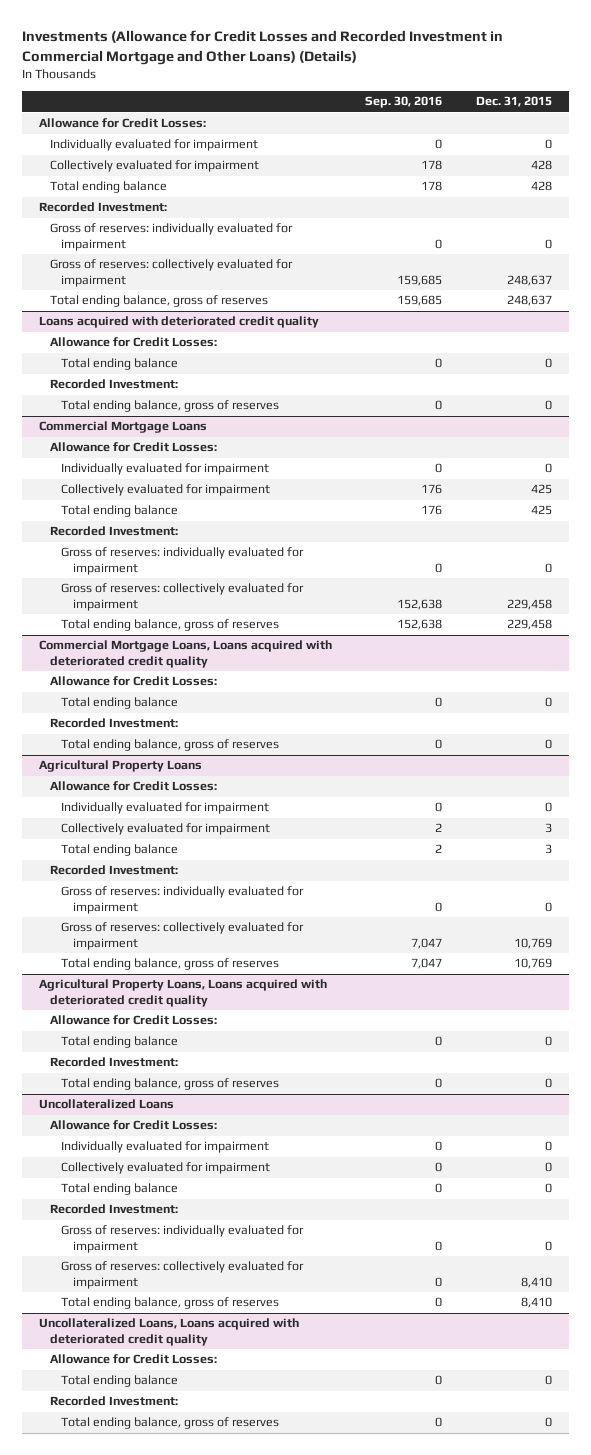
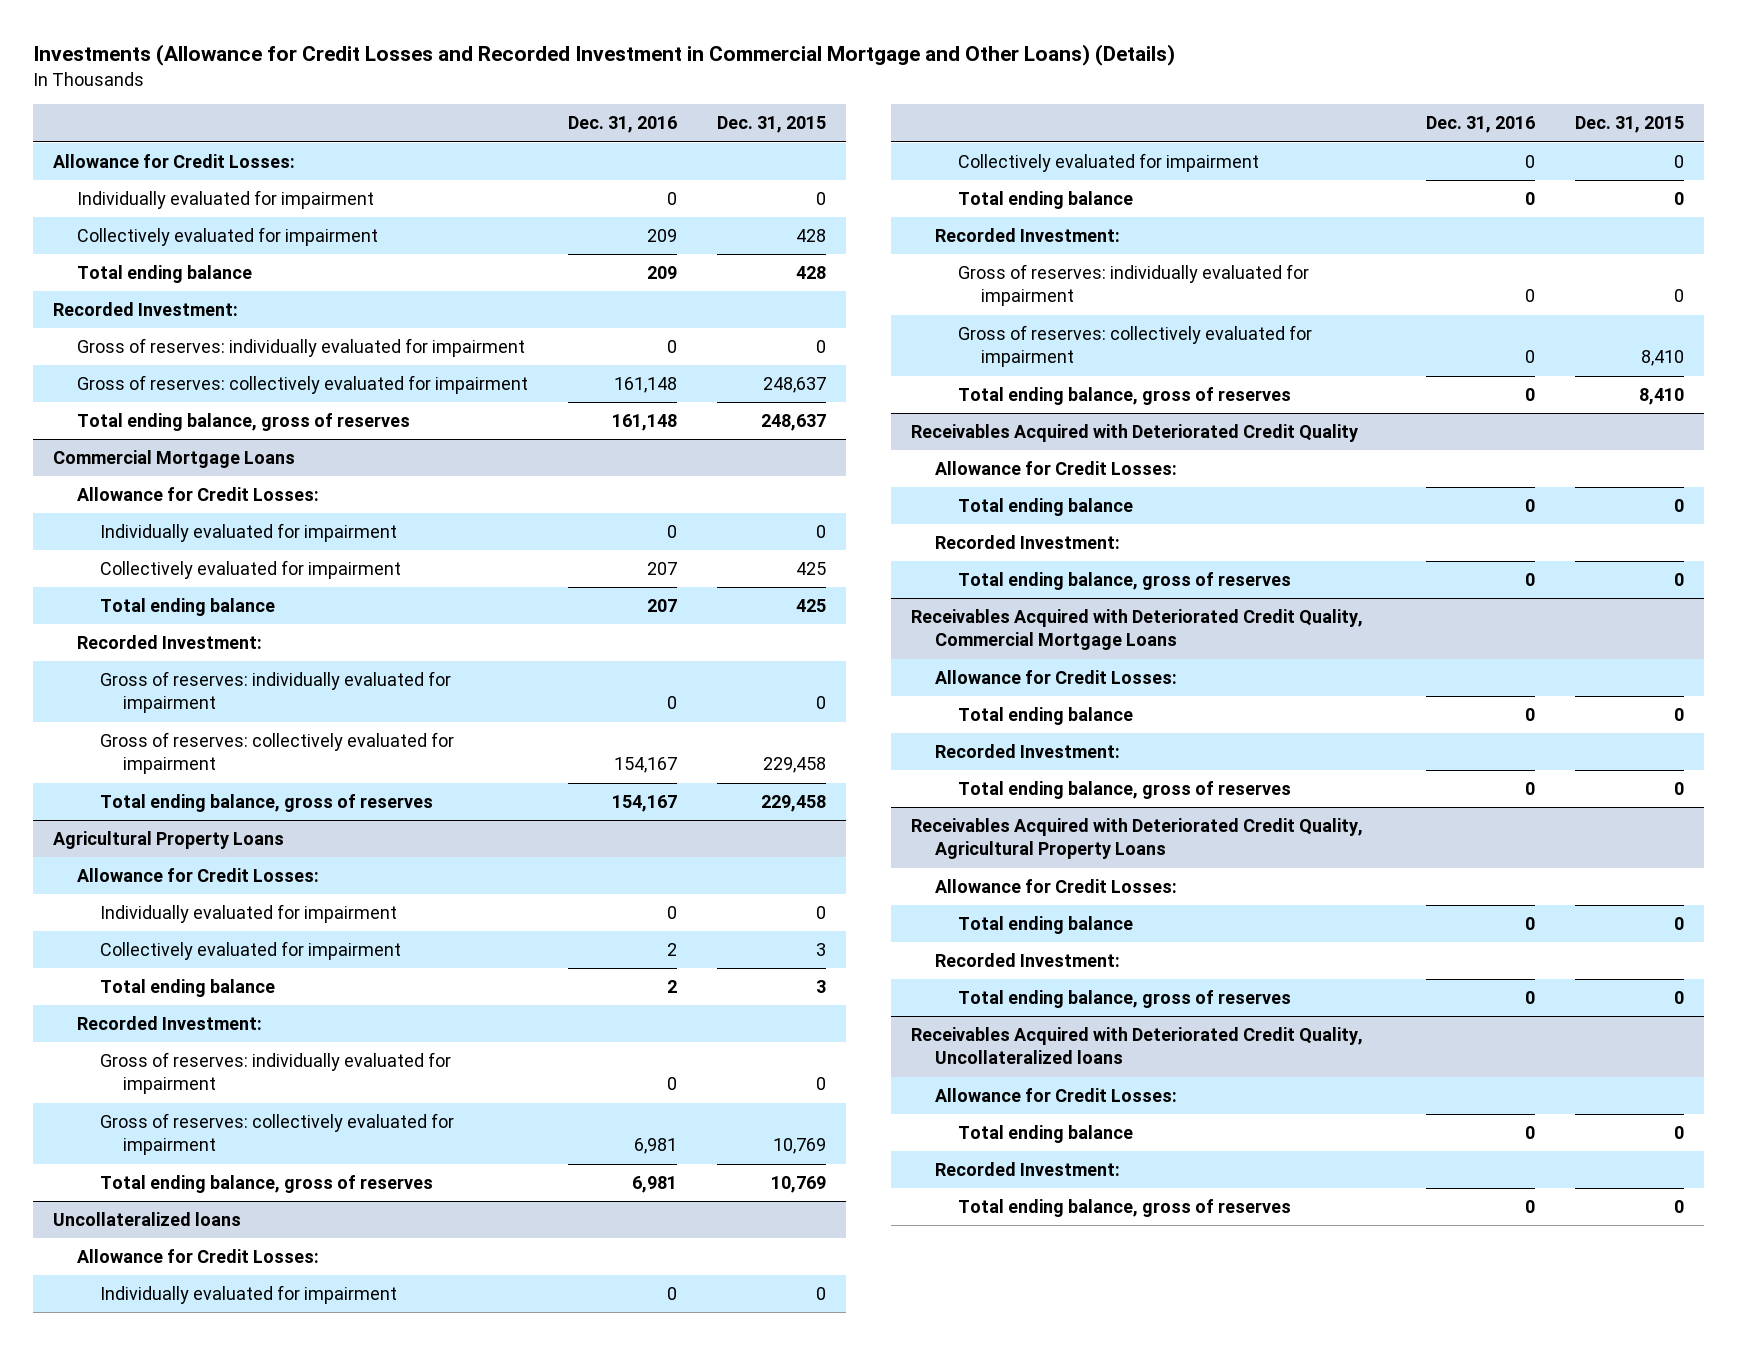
- | Sep. 30, 2016 | Dec. 31, 2015
+ | Dec. 31, 2016 | Dec. 31, 2015
- Loans acquired with deteriorated credit quality
- Allowance for Credit Losses:
- Total ending balance | 0 | 0
- Recorded Investment:
- Total ending balance, gross of reserves | 0 | 0
- Commercial Mortgage Loans, Loans acquired with deteriorated credit quality
- Allowance for Credit Losses:
- Total ending balance | 0 | 0
- Recorded Investment:
- Total ending balance, gross of reserves | 0 | 0
- Agricultural Property Loans, Loans acquired with deteriorated credit quality
- Allowance for Credit Losses:
- Total ending balance | 0 | 0
- Recorded Investment:
- Total ending balance, gross of reserves | 0 | 0
- Uncollateralized Loans
+ Uncollateralized loans
- Uncollateralized Loans, Loans acquired with deteriorated credit quality
+ Receivables Acquired with Deteriorated Credit Quality
+ Receivables Acquired with Deteriorated Credit Quality, Commercial Mortgage Loans
+ Allowance for Credit Losses:
+ Total ending balance | 0 | 0
+ Recorded Investment:
+ Total ending balance, gross of reserves | 0 | 0
+ Receivables Acquired with Deteriorated Credit Quality, Agricultural Property Loans
+ Allowance for Credit Losses:
+ Total ending balance | 0 | 0
+ Recorded Investment:
+ Total ending balance, gross of reserves | 0 | 0
+ Receivables Acquired with Deteriorated Credit Quality, Uncollateralized loans
+ Allowance for Credit Losses:
+ Total ending balance | 0 | 0
+ Recorded Investment:
+ Total ending balance, gross of reserves | 0 | 0

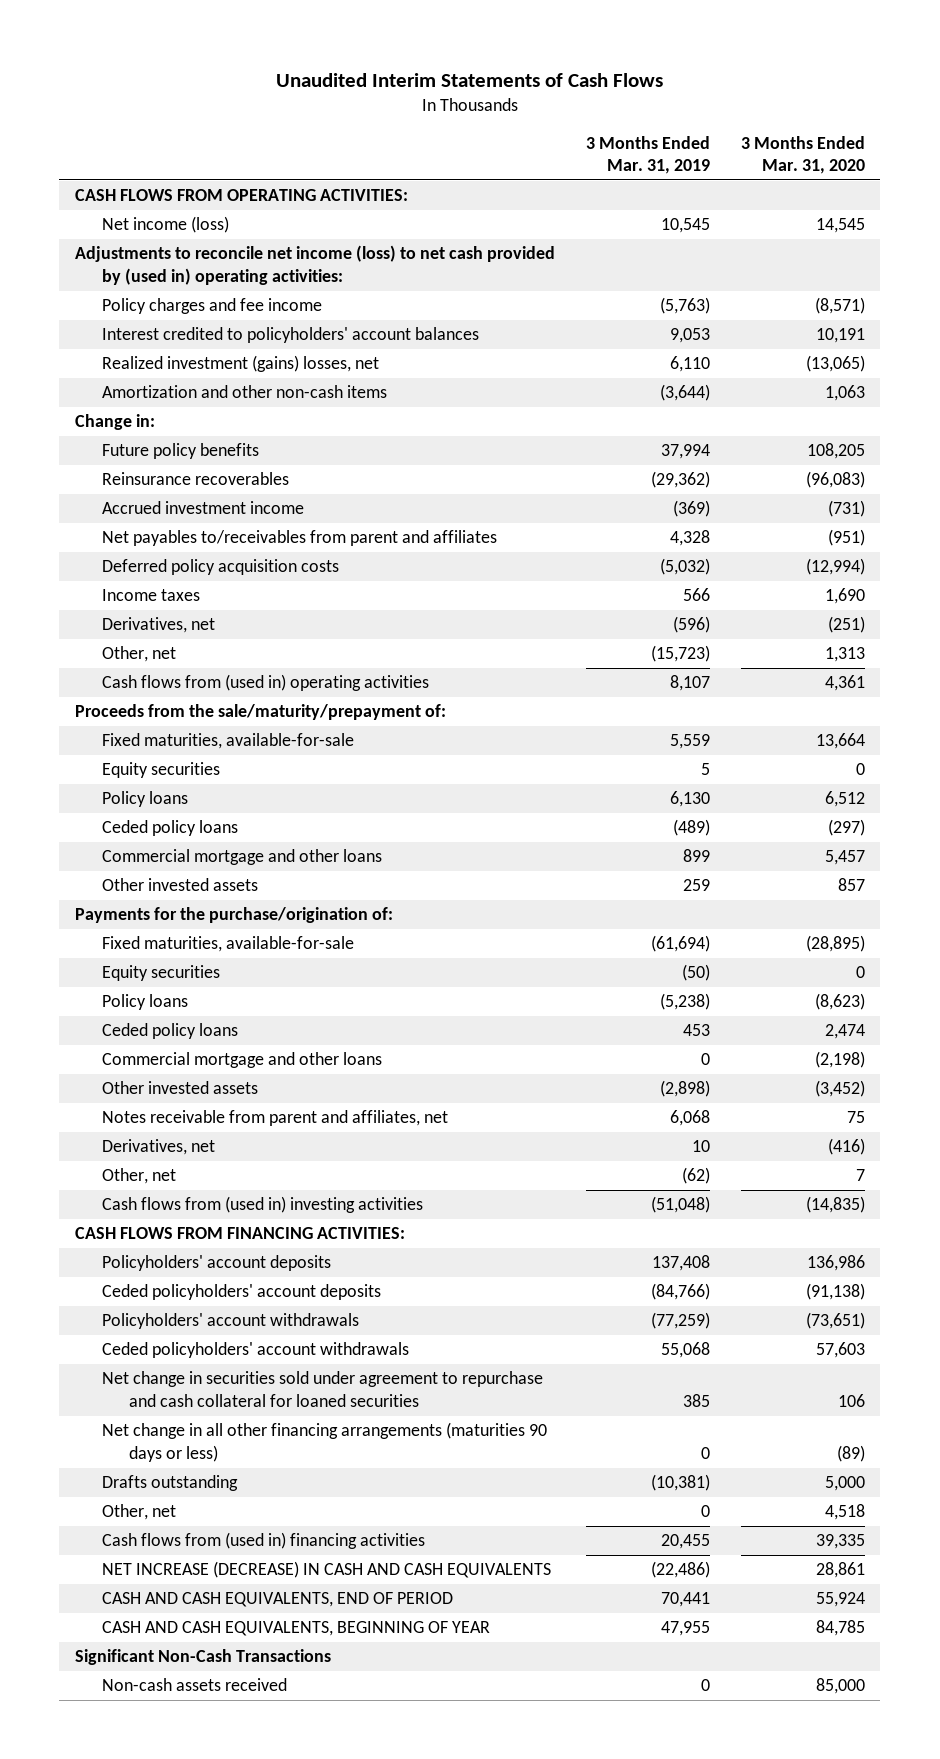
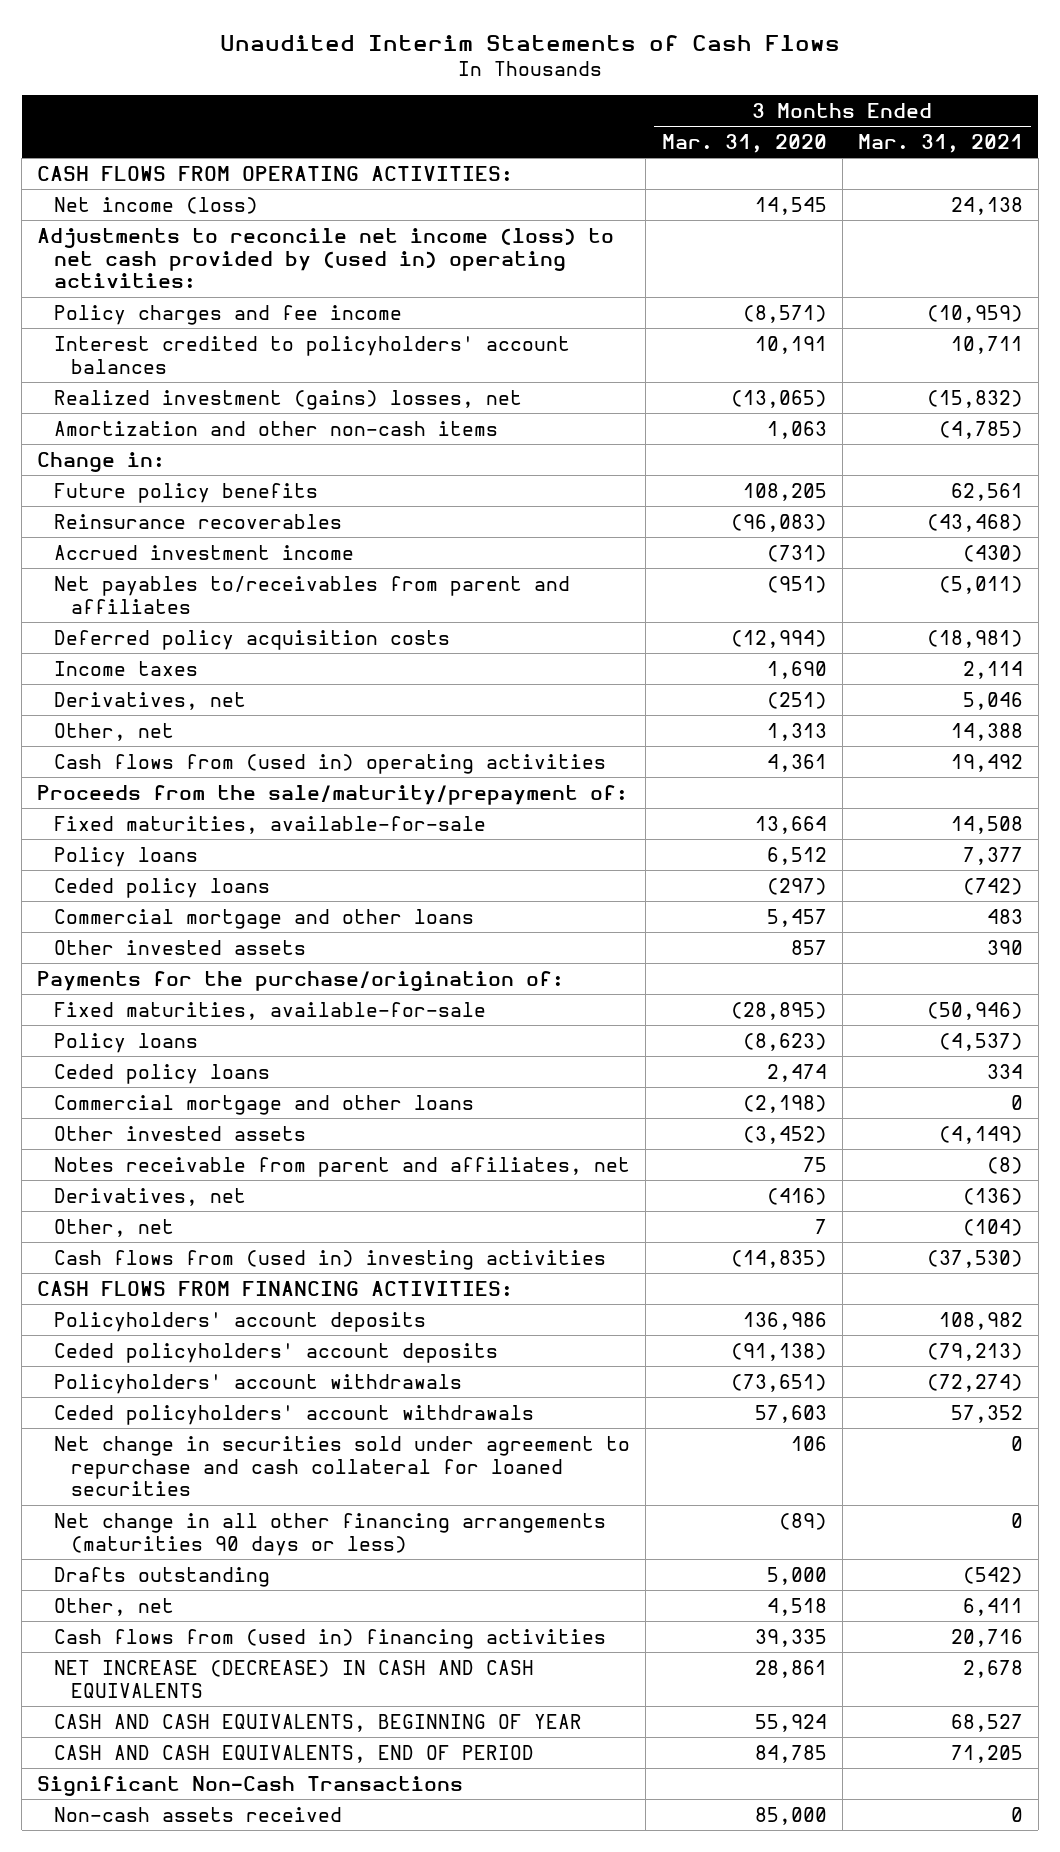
- | 3 Months Ended Mar. 31, 2019 | 3 Months Ended Mar. 31, 2020
+ | 3 Months Ended Mar. 31, 2020 | 3 Months Ended Mar. 31, 2021
- Equity securities | 5 | 0
- Equity securities | (50) | 0
- CASH AND CASH EQUIVALENTS, END OF PERIOD | 70,441 | 55,924
- CASH AND CASH EQUIVALENTS, BEGINNING OF YEAR | 47,955 | 84,785
+ CASH AND CASH EQUIVALENTS, BEGINNING OF YEAR | 55,924 | 68,527
+ CASH AND CASH EQUIVALENTS, END OF PERIOD | 84,785 | 71,205

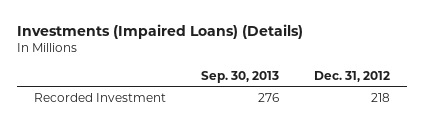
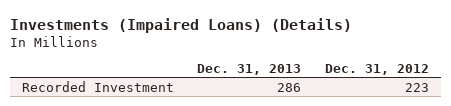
- | Sep. 30, 2013 | Dec. 31, 2012
+ | Dec. 31, 2013 | Dec. 31, 2012
- Recorded Investment | 276 | 218
+ Recorded Investment | 286 | 223

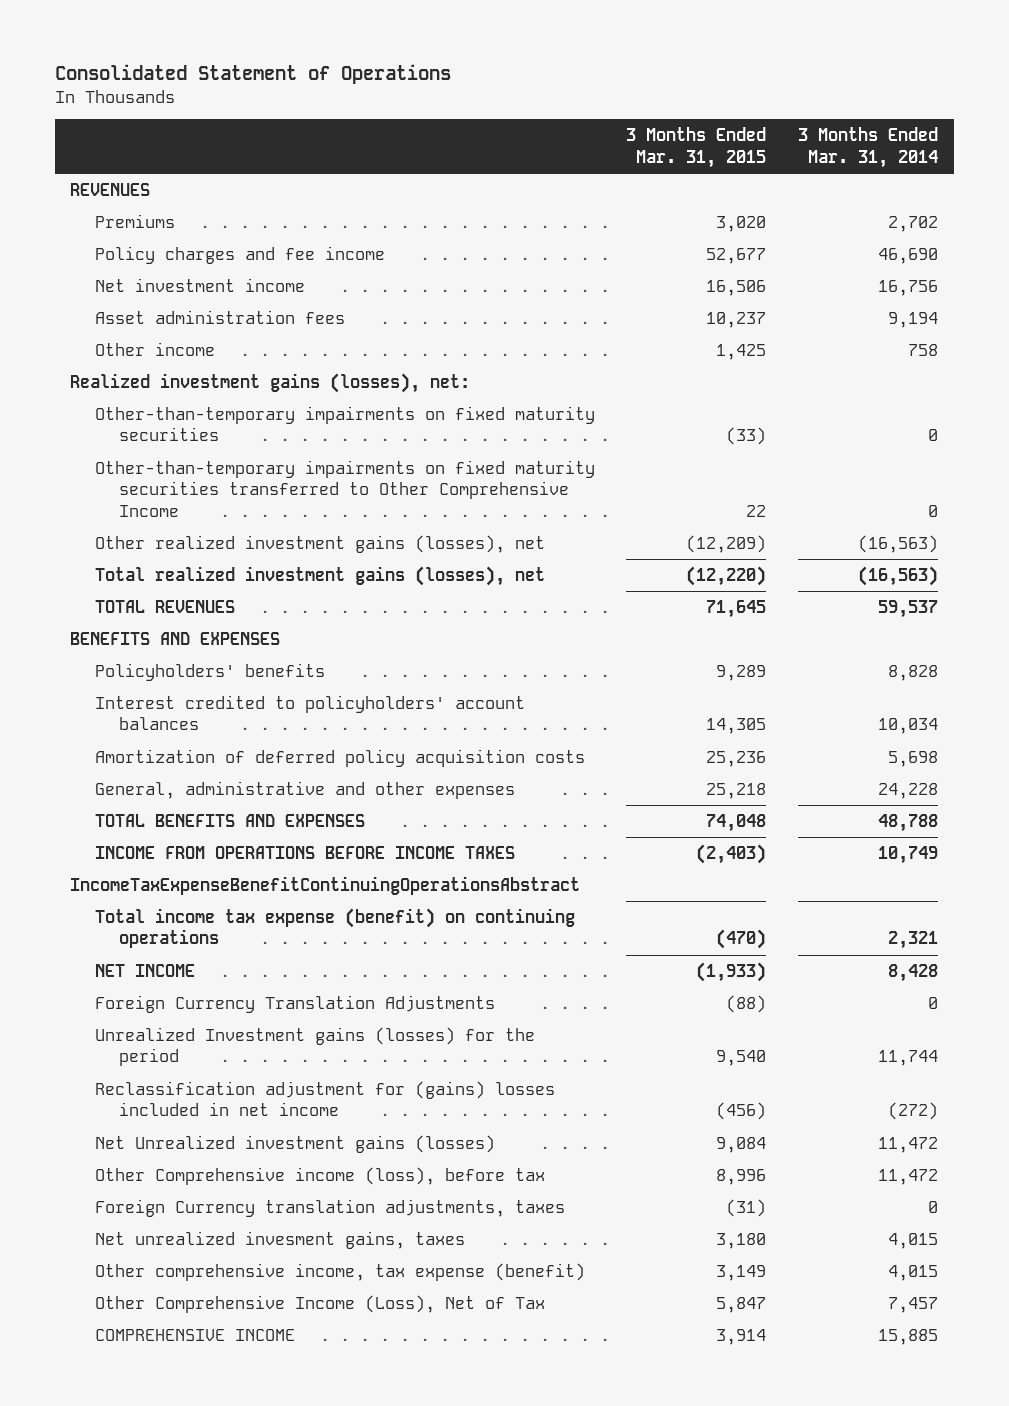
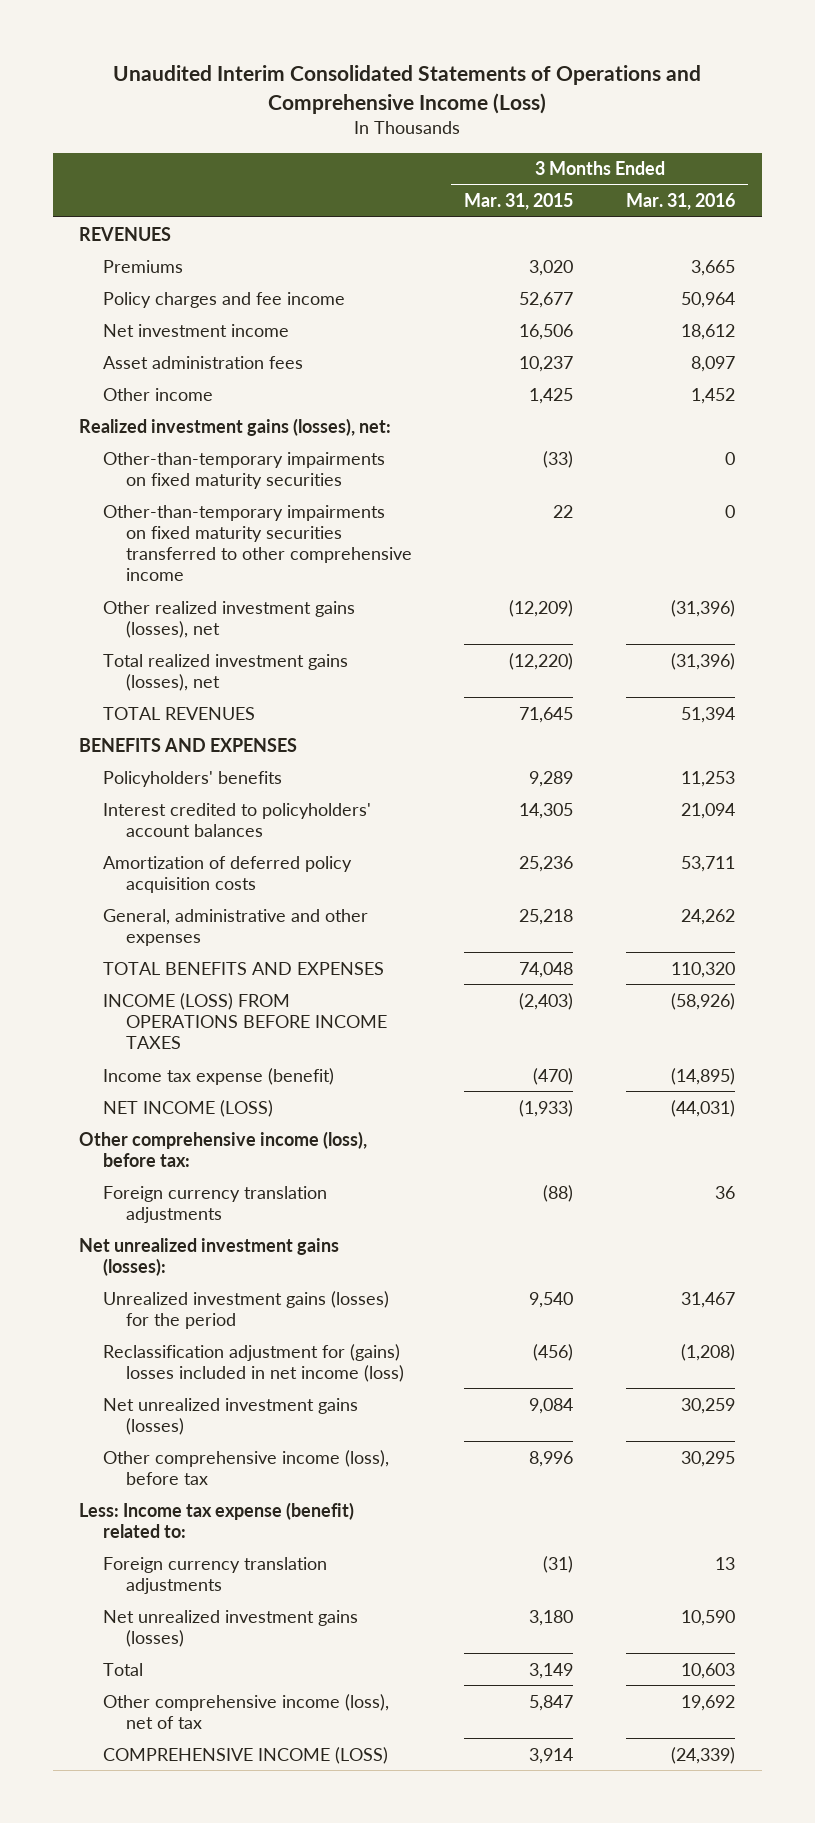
- Consolidated Statement of Operations
+ Unaudited Interim Consolidated Statements of Operations and Comprehensive Income (Loss)
- | 3 Months Ended Mar. 31, 2015 | 3 Months Ended Mar. 31, 2014
+ | 3 Months Ended Mar. 31, 2015 | 3 Months Ended Mar. 31, 2016
- Other-than-temporary impairments on fixed maturity securities transferred to Other Comprehensive Income | 22 | 0
+ Other-than-temporary impairments on fixed maturity securities transferred to other comprehensive income | 22 | 0
- INCOME FROM OPERATIONS BEFORE INCOME TAXES | (2,403) | 10,749
- IncomeTaxExpenseBenefitContinuingOperationsAbstract
- Total income tax expense (benefit) on continuing operations | (470) | 2,321
- NET INCOME | (1,933) | 8,428
- Foreign Currency Translation Adjustments | (88) | 0
- Unrealized Investment gains (losses) for the period | 9,540 | 11,744
- Reclassification adjustment for (gains) losses included in net income | (456) | (272)
- Net Unrealized investment gains (losses) | 9,084 | 11,472
- Other Comprehensive income (loss), before tax | 8,996 | 11,472
- Foreign Currency translation adjustments, taxes | (31) | 0
- Net unrealized invesment gains, taxes | 3,180 | 4,015
- Other comprehensive income, tax expense (benefit) | 3,149 | 4,015
- Other Comprehensive Income (Loss), Net of Tax | 5,847 | 7,457
- COMPREHENSIVE INCOME | 3,914 | 15,885
+ INCOME (LOSS) FROM OPERATIONS BEFORE INCOME TAXES | (2,403) | (58,926)
+ Income tax expense (benefit) | (470) | (14,895)
+ NET INCOME (LOSS) | (1,933) | (44,031)
+ Other comprehensive income (loss), before tax:
+ Foreign currency translation adjustments | (88) | 36
+ Net unrealized investment gains (losses):
+ Unrealized investment gains (losses) for the period | 9,540 | 31,467
+ Reclassification adjustment for (gains) losses included in net income (loss) | (456) | (1,208)
+ Net unrealized investment gains (losses) | 9,084 | 30,259
+ Other comprehensive income (loss), before tax | 8,996 | 30,295
+ Less: Income tax expense (benefit) related to:
+ Foreign currency translation adjustments | (31) | 13
+ Net unrealized investment gains (losses) | 3,180 | 10,590
+ Total | 3,149 | 10,603
+ Other comprehensive income (loss), net of tax | 5,847 | 19,692
+ COMPREHENSIVE INCOME (LOSS) | 3,914 | (24,339)

